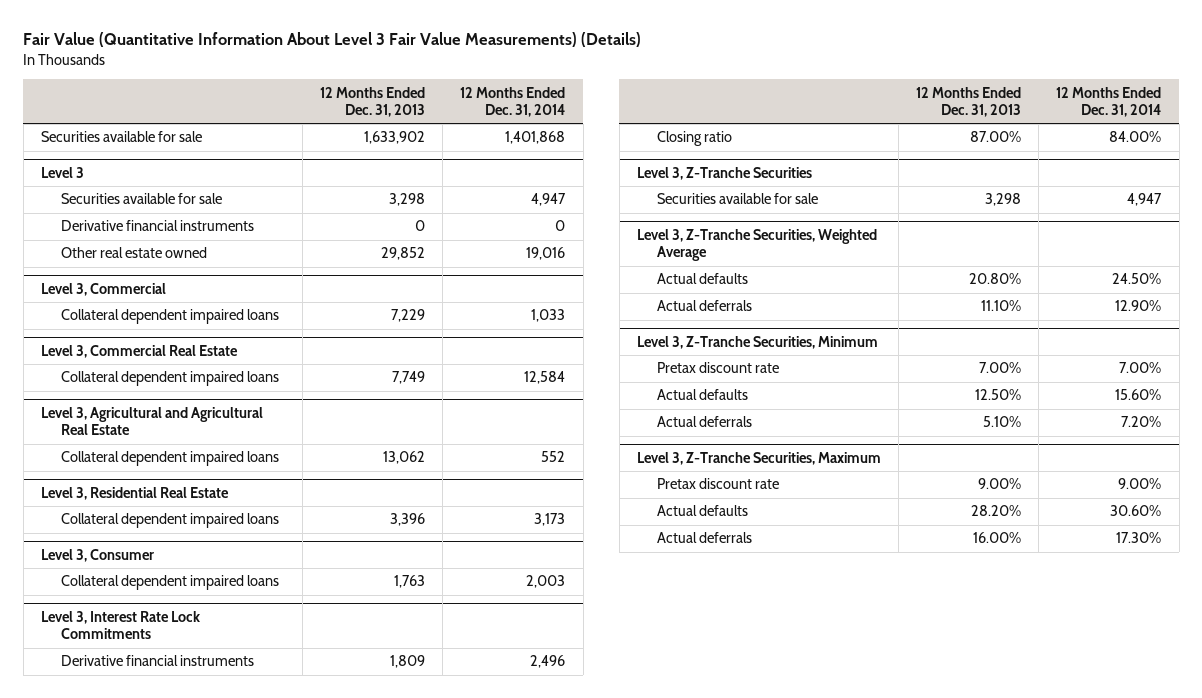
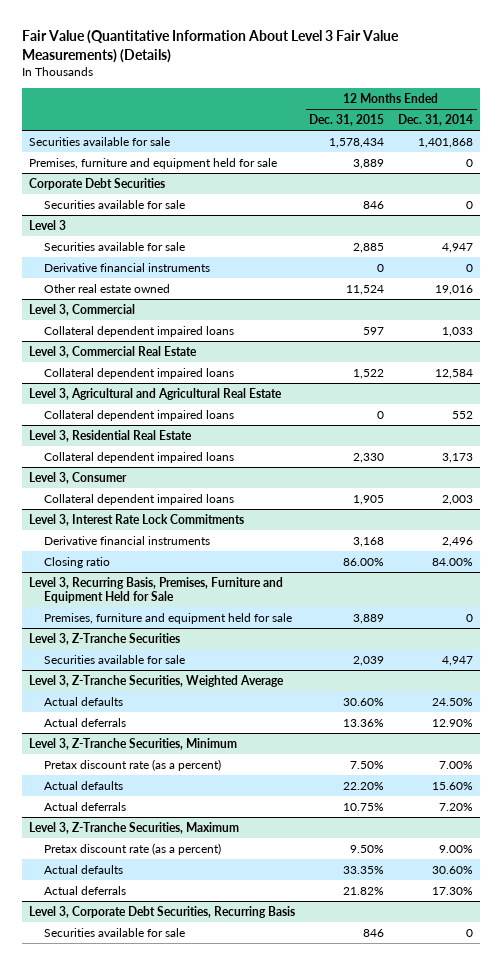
- | 12 Months Ended Dec. 31, 2013 | 12 Months Ended Dec. 31, 2014
+ | 12 Months Ended Dec. 31, 2015 | 12 Months Ended Dec. 31, 2014
+ Premises, furniture and equipment held for sale | 3,889 | 0
+ Corporate Debt Securities
+ Securities available for sale | 846 | 0
+ Level 3, Recurring Basis, Premises, Furniture and Equipment Held for Sale
+ Premises, furniture and equipment held for sale | 3,889 | 0
@ Level 3, Z-Tranche Securities, Minimum
- Pretax discount rate | 7.00% | 7.00%
+ Pretax discount rate (as a percent) | 7.50% | 7.00%
@ Level 3, Z-Tranche Securities, Maximum
- Pretax discount rate | 9.00% | 9.00%
+ Pretax discount rate (as a percent) | 9.50% | 9.00%
+ Level 3, Corporate Debt Securities, Recurring Basis
+ Securities available for sale | 846 | 0

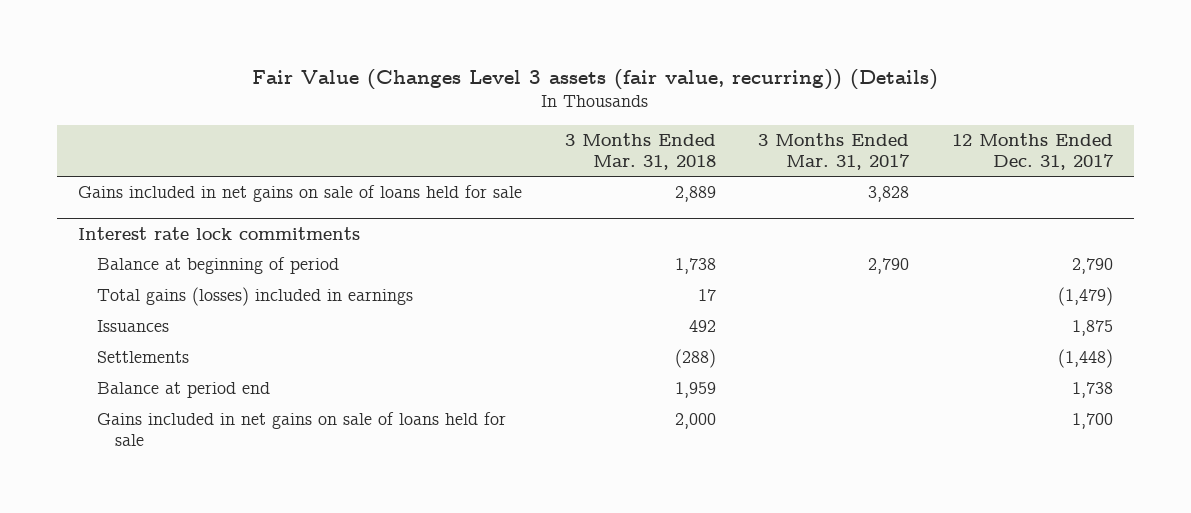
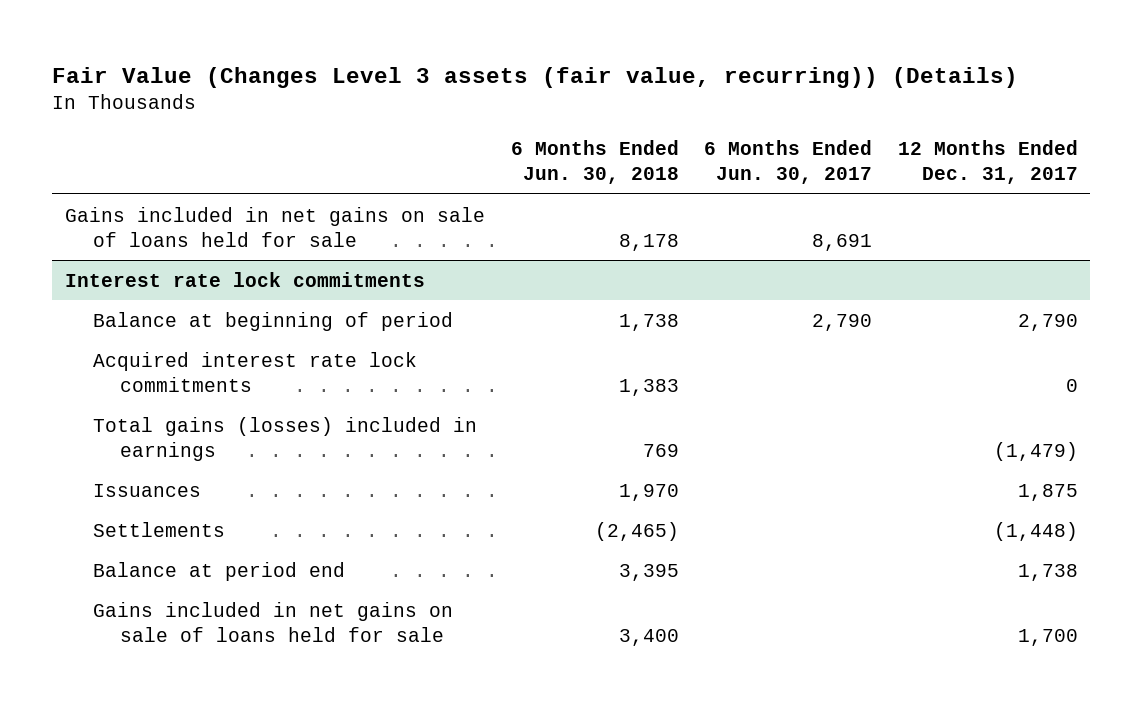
- | 3 Months Ended Mar. 31, 2018 | 3 Months Ended Mar. 31, 2017 | 12 Months Ended Dec. 31, 2017
+ | 6 Months Ended Jun. 30, 2018 | 6 Months Ended Jun. 30, 2017 | 12 Months Ended Dec. 31, 2017
@ Interest rate lock commitments
+ Acquired interest rate lock commitments | 1,383 | | 0

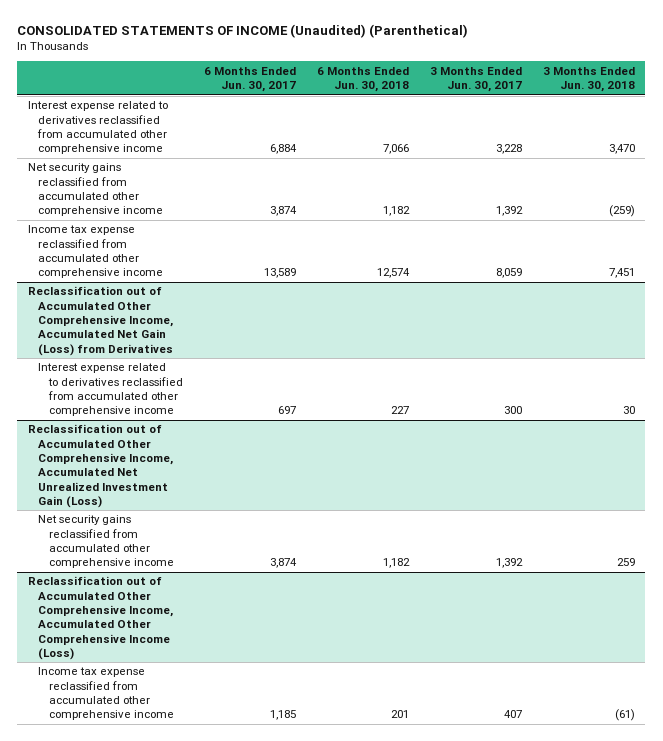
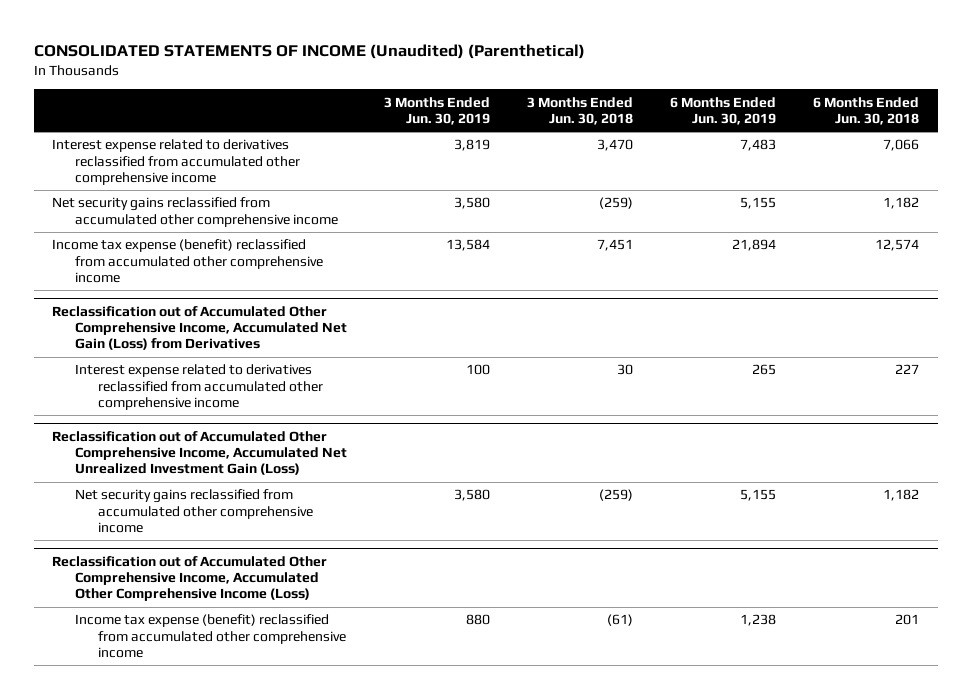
- | 6 Months Ended Jun. 30, 2017 | 6 Months Ended Jun. 30, 2018 | 3 Months Ended Jun. 30, 2017 | 3 Months Ended Jun. 30, 2018
+ | 3 Months Ended Jun. 30, 2019 | 3 Months Ended Jun. 30, 2018 | 6 Months Ended Jun. 30, 2019 | 6 Months Ended Jun. 30, 2018
- Income tax expense reclassified from accumulated other comprehensive income | 13,589 | 12,574 | 8,059 | 7,451
+ Income tax expense (benefit) reclassified from accumulated other comprehensive income | 13,584 | 7,451 | 21,894 | 12,574
@ Reclassification out of Accumulated Other Comprehensive Income, Accumulated Net Unrealized Investment Gain (Loss)
- Net security gains reclassified from accumulated other comprehensive income | 3,874 | 1,182 | 1,392 | 259
+ Net security gains reclassified from accumulated other comprehensive income | 3,580 | (259) | 5,155 | 1,182
@ Reclassification out of Accumulated Other Comprehensive Income, Accumulated Other Comprehensive Income (Loss)
- Income tax expense reclassified from accumulated other comprehensive income | 1,185 | 201 | 407 | (61)
+ Income tax expense (benefit) reclassified from accumulated other comprehensive income | 880 | (61) | 1,238 | 201

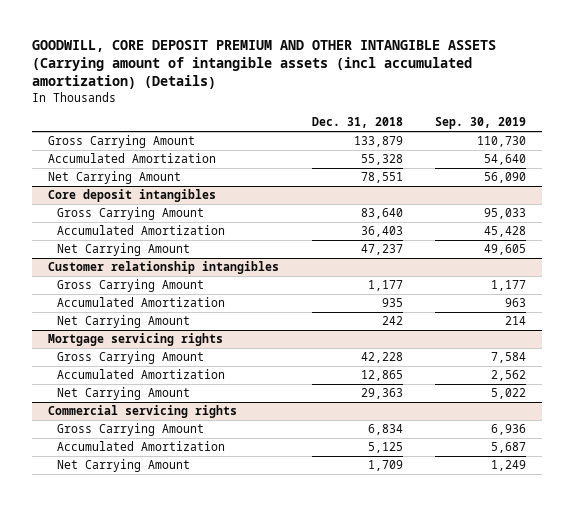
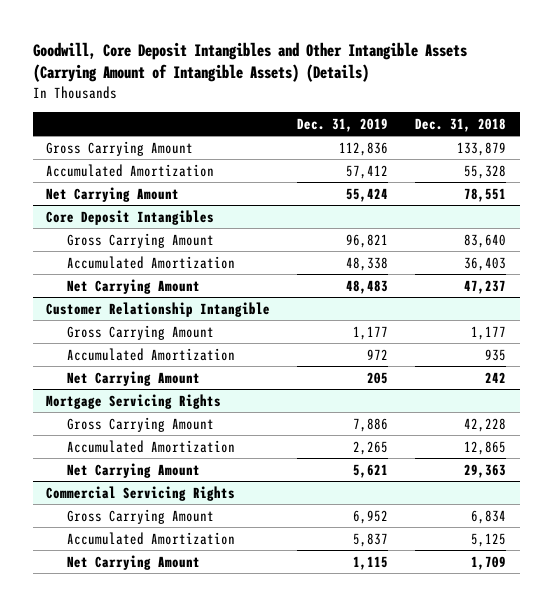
- GOODWILL, CORE DEPOSIT PREMIUM AND OTHER INTANGIBLE ASSETS (Carrying amount of intangible assets (incl accumulated amortization) (Details)
+ Goodwill, Core Deposit Intangibles and Other Intangible Assets (Carrying Amount of Intangible Assets) (Details)
- | Dec. 31, 2018 | Sep. 30, 2019
+ | Dec. 31, 2019 | Dec. 31, 2018
- Core deposit intangibles
+ Core Deposit Intangibles
- Customer relationship intangibles
+ Customer Relationship Intangible
- Mortgage servicing rights
+ Mortgage Servicing Rights
- Commercial servicing rights
+ Commercial Servicing Rights

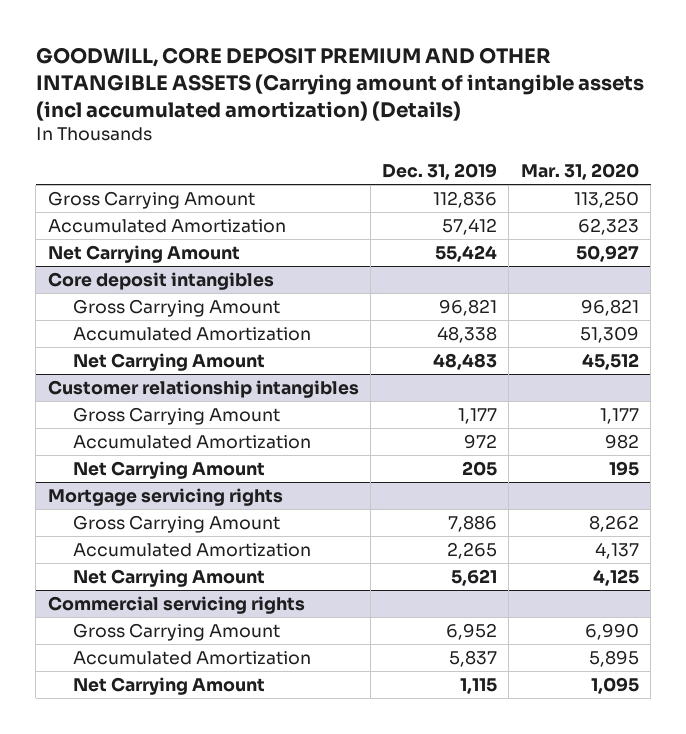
- Goodwill, Core Deposit Intangibles and Other Intangible Assets (Carrying Amount of Intangible Assets) (Details)
+ GOODWILL, CORE DEPOSIT PREMIUM AND OTHER INTANGIBLE ASSETS (Carrying amount of intangible assets (incl accumulated amortization) (Details)
- | Dec. 31, 2019 | Dec. 31, 2018
+ | Dec. 31, 2019 | Mar. 31, 2020
- Core Deposit Intangibles
+ Core deposit intangibles
- Customer Relationship Intangible
+ Customer relationship intangibles
- Mortgage Servicing Rights
+ Mortgage servicing rights
- Commercial Servicing Rights
+ Commercial servicing rights

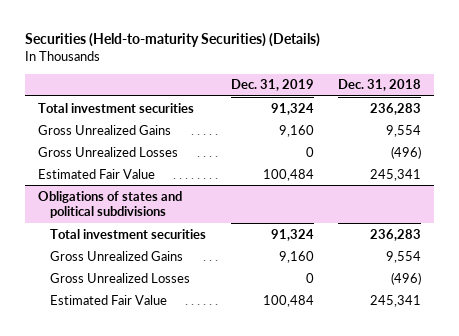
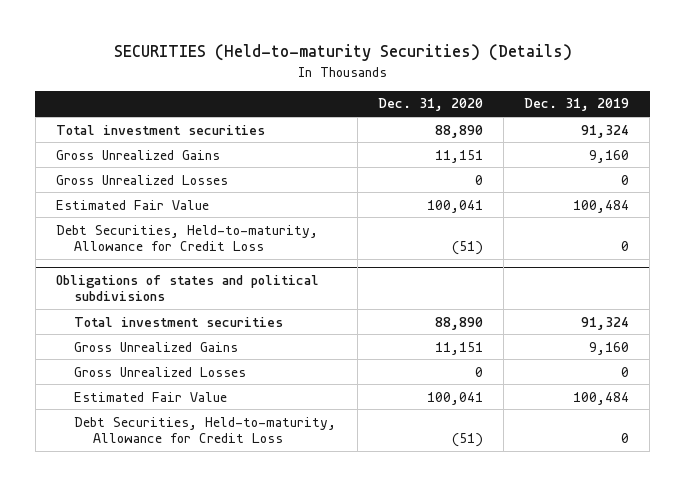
- Securities (Held-to-maturity Securities) (Details)
+ SECURITIES (Held-to-maturity Securities) (Details)
- | Dec. 31, 2019 | Dec. 31, 2018
+ | Dec. 31, 2020 | Dec. 31, 2019
+ Debt Securities, Held-to-maturity, Allowance for Credit Loss | (51) | 0
@ Obligations of states and political subdivisions
+ Debt Securities, Held-to-maturity, Allowance for Credit Loss | (51) | 0

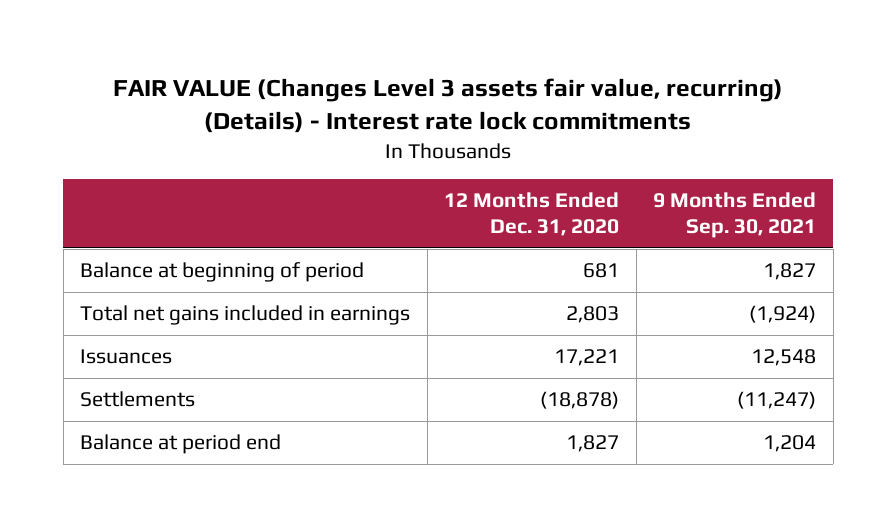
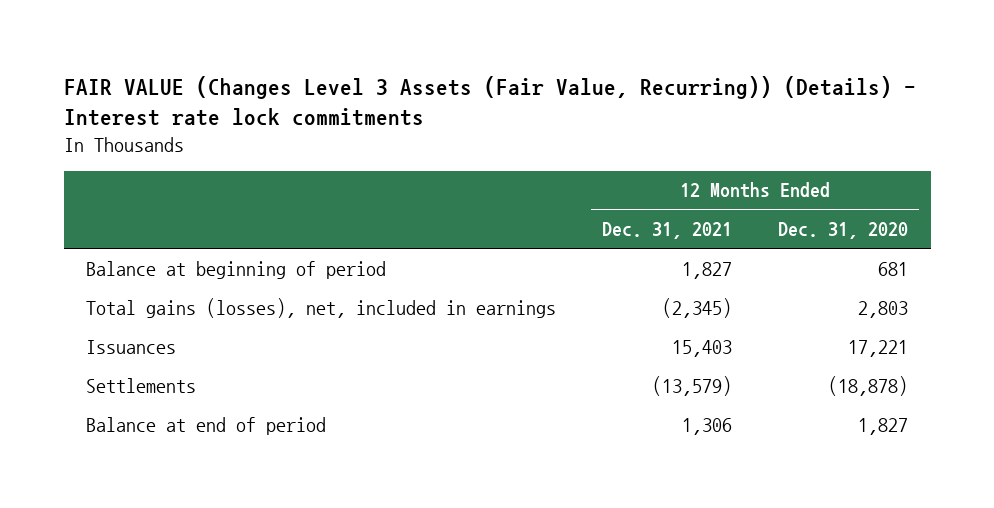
- FAIR VALUE (Changes Level 3 assets fair value, recurring) (Details) - Interest rate lock commitments
+ FAIR VALUE (Changes Level 3 Assets (Fair Value, Recurring)) (Details) - Interest rate lock commitments
- | 12 Months Ended Dec. 31, 2020 | 9 Months Ended Sep. 30, 2021
+ | 12 Months Ended Dec. 31, 2021 | 12 Months Ended Dec. 31, 2020
- Total net gains included in earnings | 2,803 | (1,924)
+ Total gains (losses), net, included in earnings | (2,345) | 2,803
- Balance at period end | 1,827 | 1,204
+ Balance at end of period | 1,306 | 1,827

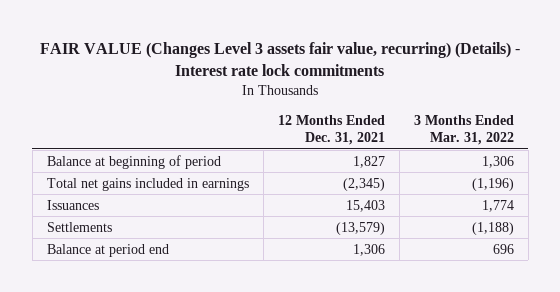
- FAIR VALUE (Changes Level 3 Assets (Fair Value, Recurring)) (Details) - Interest rate lock commitments
+ FAIR VALUE (Changes Level 3 assets fair value, recurring) (Details) - Interest rate lock commitments
- | 12 Months Ended Dec. 31, 2021 | 12 Months Ended Dec. 31, 2020
+ | 12 Months Ended Dec. 31, 2021 | 3 Months Ended Mar. 31, 2022
- Total gains (losses), net, included in earnings | (2,345) | 2,803
+ Total net gains included in earnings | (2,345) | (1,196)
- Balance at end of period | 1,306 | 1,827
+ Balance at period end | 1,306 | 696

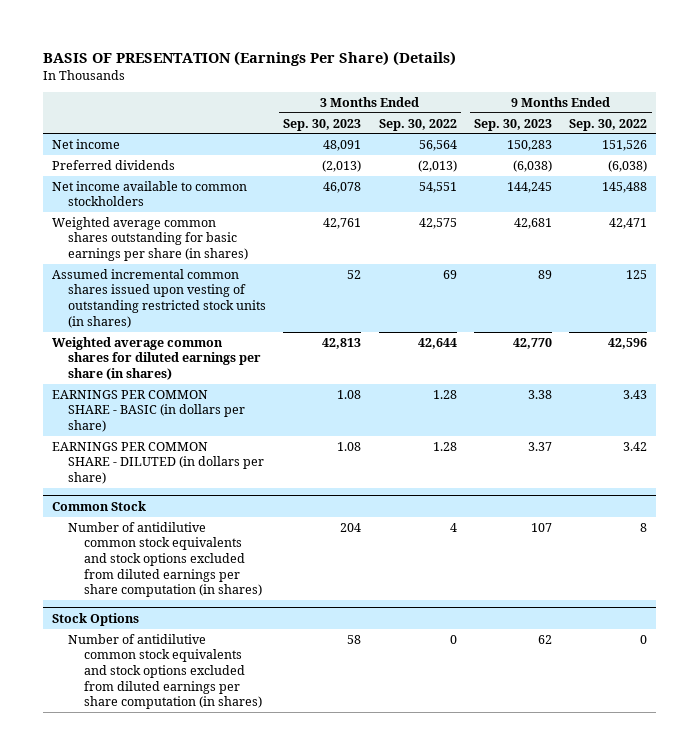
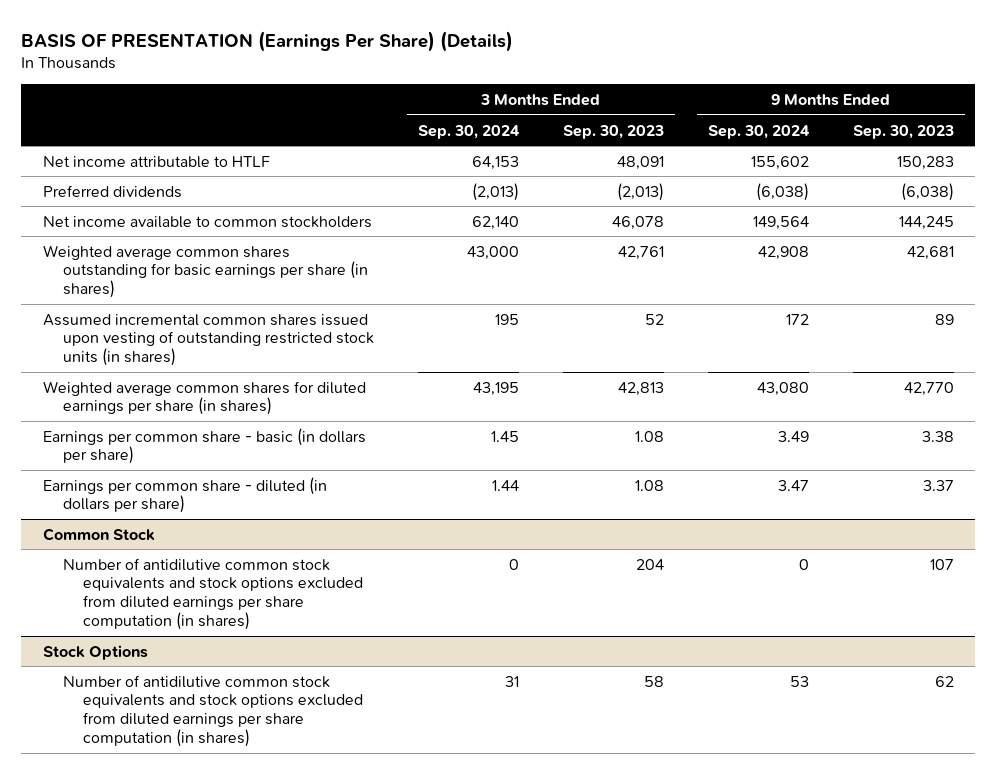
- | 3 Months Ended Sep. 30, 2023 | 3 Months Ended Sep. 30, 2022 | 9 Months Ended Sep. 30, 2023 | 9 Months Ended Sep. 30, 2022
+ | 3 Months Ended Sep. 30, 2024 | 3 Months Ended Sep. 30, 2023 | 9 Months Ended Sep. 30, 2024 | 9 Months Ended Sep. 30, 2023
- Net income | 48,091 | 56,564 | 150,283 | 151,526
+ Net income attributable to HTLF | 64,153 | 48,091 | 155,602 | 150,283
- EARNINGS PER COMMON SHARE - BASIC (in dollars per share) | 1.08 | 1.28 | 3.38 | 3.43
- EARNINGS PER COMMON SHARE - DILUTED (in dollars per share) | 1.08 | 1.28 | 3.37 | 3.42
+ Earnings per common share - basic (in dollars per share) | 1.45 | 1.08 | 3.49 | 3.38
+ Earnings per common share - diluted (in dollars per share) | 1.44 | 1.08 | 3.47 | 3.37

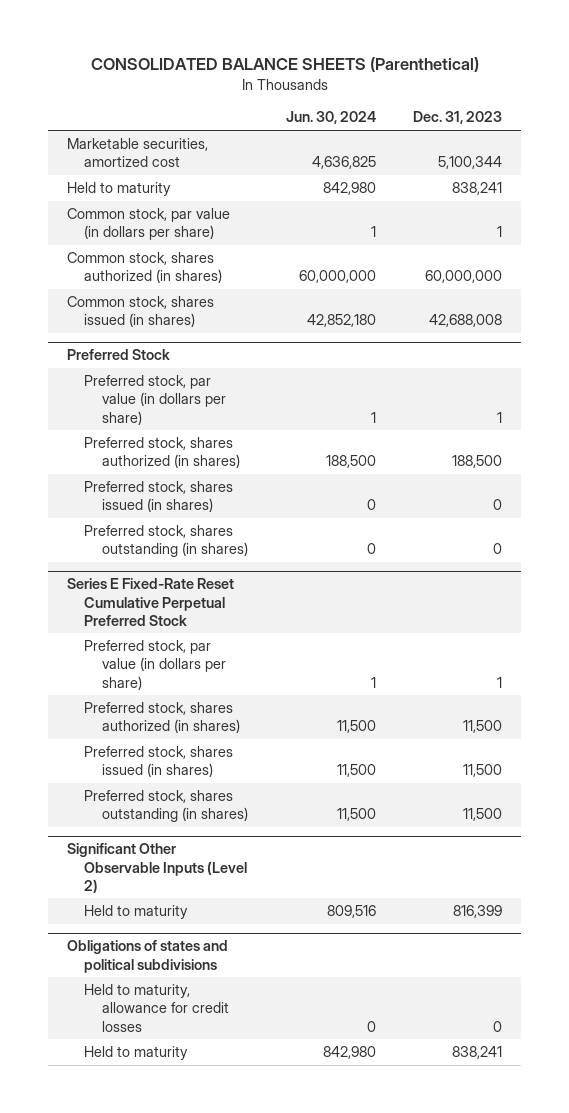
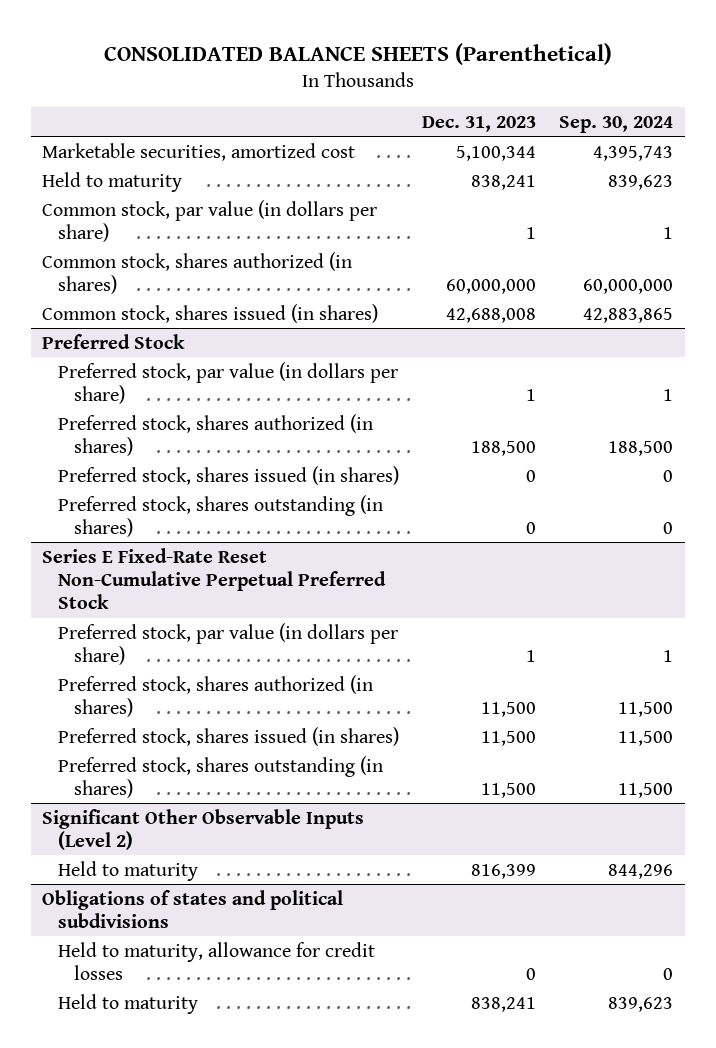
- | Jun. 30, 2024 | Dec. 31, 2023
+ | Dec. 31, 2023 | Sep. 30, 2024
- Series E Fixed-Rate Reset Cumulative Perpetual Preferred Stock
+ Series E Fixed-Rate Reset Non-Cumulative Perpetual Preferred Stock

